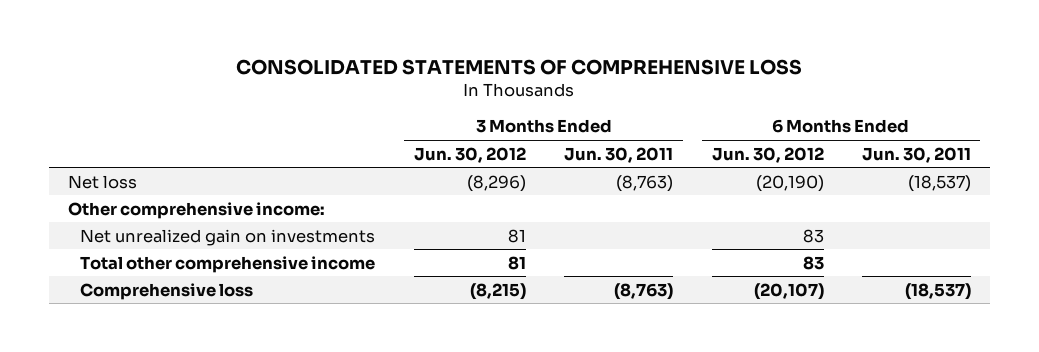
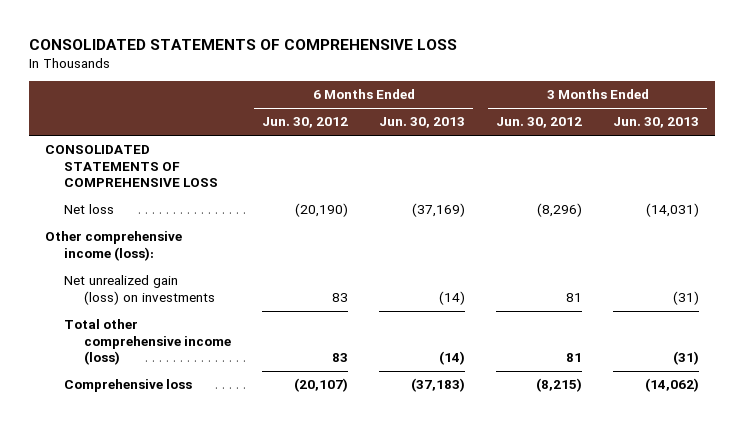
- | 3 Months Ended Jun. 30, 2012 | 3 Months Ended Jun. 30, 2011 | 6 Months Ended Jun. 30, 2012 | 6 Months Ended Jun. 30, 2011
+ | 6 Months Ended Jun. 30, 2012 | 6 Months Ended Jun. 30, 2013 | 3 Months Ended Jun. 30, 2012 | 3 Months Ended Jun. 30, 2013
+ CONSOLIDATED STATEMENTS OF COMPREHENSIVE LOSS
- Other comprehensive income:
- Net unrealized gain on investments | 81 | | 83 |
- Total other comprehensive income | 81 | | 83 |
+ Other comprehensive income (loss):
+ Net unrealized gain (loss) on investments | 83 | (14) | 81 | (31)
+ Total other comprehensive income (loss) | 83 | (14) | 81 | (31)

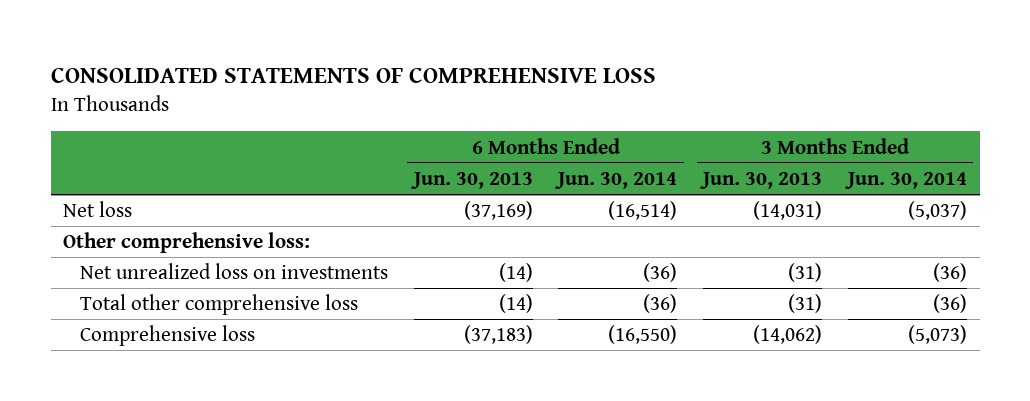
- | 6 Months Ended Jun. 30, 2012 | 6 Months Ended Jun. 30, 2013 | 3 Months Ended Jun. 30, 2012 | 3 Months Ended Jun. 30, 2013
+ | 6 Months Ended Jun. 30, 2013 | 6 Months Ended Jun. 30, 2014 | 3 Months Ended Jun. 30, 2013 | 3 Months Ended Jun. 30, 2014
- CONSOLIDATED STATEMENTS OF COMPREHENSIVE LOSS
- Other comprehensive income (loss):
- Net unrealized gain (loss) on investments | 83 | (14) | 81 | (31)
- Total other comprehensive income (loss) | 83 | (14) | 81 | (31)
+ Other comprehensive loss:
+ Net unrealized loss on investments | (14) | (36) | (31) | (36)
+ Total other comprehensive loss | (14) | (36) | (31) | (36)

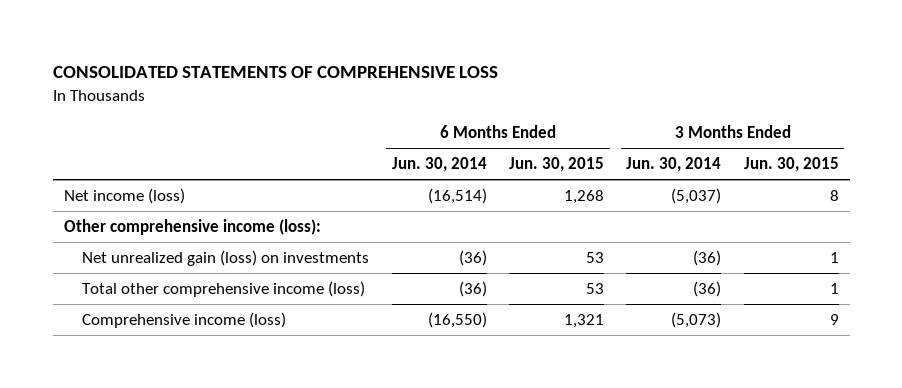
- | 6 Months Ended Jun. 30, 2013 | 6 Months Ended Jun. 30, 2014 | 3 Months Ended Jun. 30, 2013 | 3 Months Ended Jun. 30, 2014
+ | 6 Months Ended Jun. 30, 2014 | 6 Months Ended Jun. 30, 2015 | 3 Months Ended Jun. 30, 2014 | 3 Months Ended Jun. 30, 2015
- Net loss | (37,169) | (16,514) | (14,031) | (5,037)
- Other comprehensive loss:
- Net unrealized loss on investments | (14) | (36) | (31) | (36)
- Total other comprehensive loss | (14) | (36) | (31) | (36)
- Comprehensive loss | (37,183) | (16,550) | (14,062) | (5,073)
+ Net income (loss) | (16,514) | 1,268 | (5,037) | 8
+ Other comprehensive income (loss):
+ Net unrealized gain (loss) on investments | (36) | 53 | (36) | 1
+ Total other comprehensive income (loss) | (36) | 53 | (36) | 1
+ Comprehensive income (loss) | (16,550) | 1,321 | (5,073) | 9

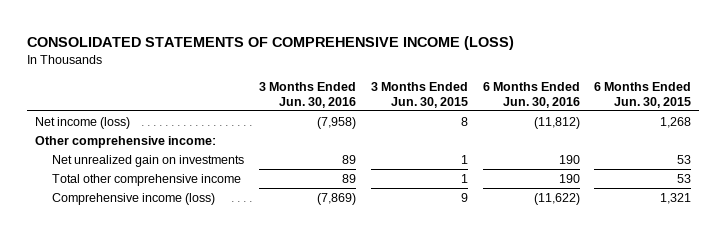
- CONSOLIDATED STATEMENTS OF COMPREHENSIVE LOSS
+ CONSOLIDATED STATEMENTS OF COMPREHENSIVE INCOME (LOSS)
- | 6 Months Ended Jun. 30, 2014 | 6 Months Ended Jun. 30, 2015 | 3 Months Ended Jun. 30, 2014 | 3 Months Ended Jun. 30, 2015
+ | 3 Months Ended Jun. 30, 2016 | 3 Months Ended Jun. 30, 2015 | 6 Months Ended Jun. 30, 2016 | 6 Months Ended Jun. 30, 2015
- Other comprehensive income (loss):
- Net unrealized gain (loss) on investments | (36) | 53 | (36) | 1
- Total other comprehensive income (loss) | (36) | 53 | (36) | 1
+ Other comprehensive income:
+ Net unrealized gain on investments | 89 | 1 | 190 | 53
+ Total other comprehensive income | 89 | 1 | 190 | 53

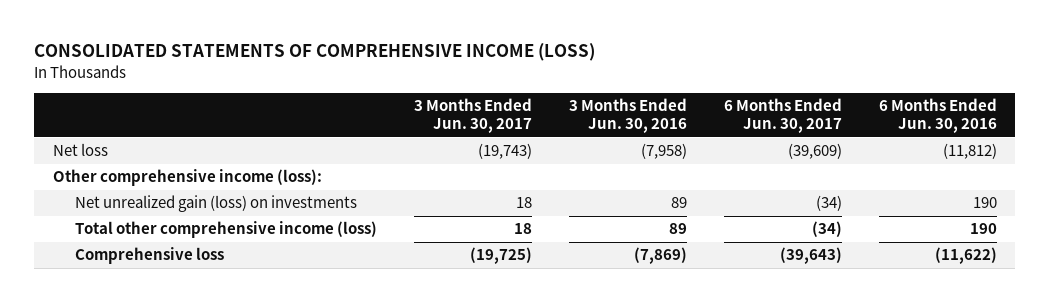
- | 3 Months Ended Jun. 30, 2016 | 3 Months Ended Jun. 30, 2015 | 6 Months Ended Jun. 30, 2016 | 6 Months Ended Jun. 30, 2015
+ | 3 Months Ended Jun. 30, 2017 | 3 Months Ended Jun. 30, 2016 | 6 Months Ended Jun. 30, 2017 | 6 Months Ended Jun. 30, 2016
- Net income (loss) | (7,958) | 8 | (11,812) | 1,268
- Other comprehensive income:
- Net unrealized gain on investments | 89 | 1 | 190 | 53
- Total other comprehensive income | 89 | 1 | 190 | 53
- Comprehensive income (loss) | (7,869) | 9 | (11,622) | 1,321
+ Net loss | (19,743) | (7,958) | (39,609) | (11,812)
+ Other comprehensive income (loss):
+ Net unrealized gain (loss) on investments | 18 | 89 | (34) | 190
+ Total other comprehensive income (loss) | 18 | 89 | (34) | 190
+ Comprehensive loss | (19,725) | (7,869) | (39,643) | (11,622)

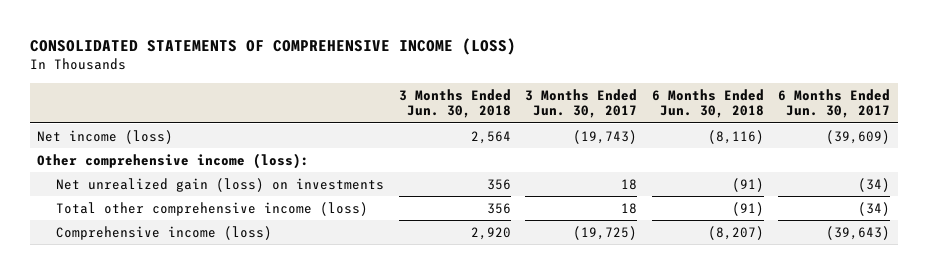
- | 3 Months Ended Jun. 30, 2017 | 3 Months Ended Jun. 30, 2016 | 6 Months Ended Jun. 30, 2017 | 6 Months Ended Jun. 30, 2016
+ | 3 Months Ended Jun. 30, 2018 | 3 Months Ended Jun. 30, 2017 | 6 Months Ended Jun. 30, 2018 | 6 Months Ended Jun. 30, 2017
- Net loss | (19,743) | (7,958) | (39,609) | (11,812)
+ Net income (loss) | 2,564 | (19,743) | (8,116) | (39,609)
- Comprehensive loss | (19,725) | (7,869) | (39,643) | (11,622)
+ Comprehensive income (loss) | 2,920 | (19,725) | (8,207) | (39,643)

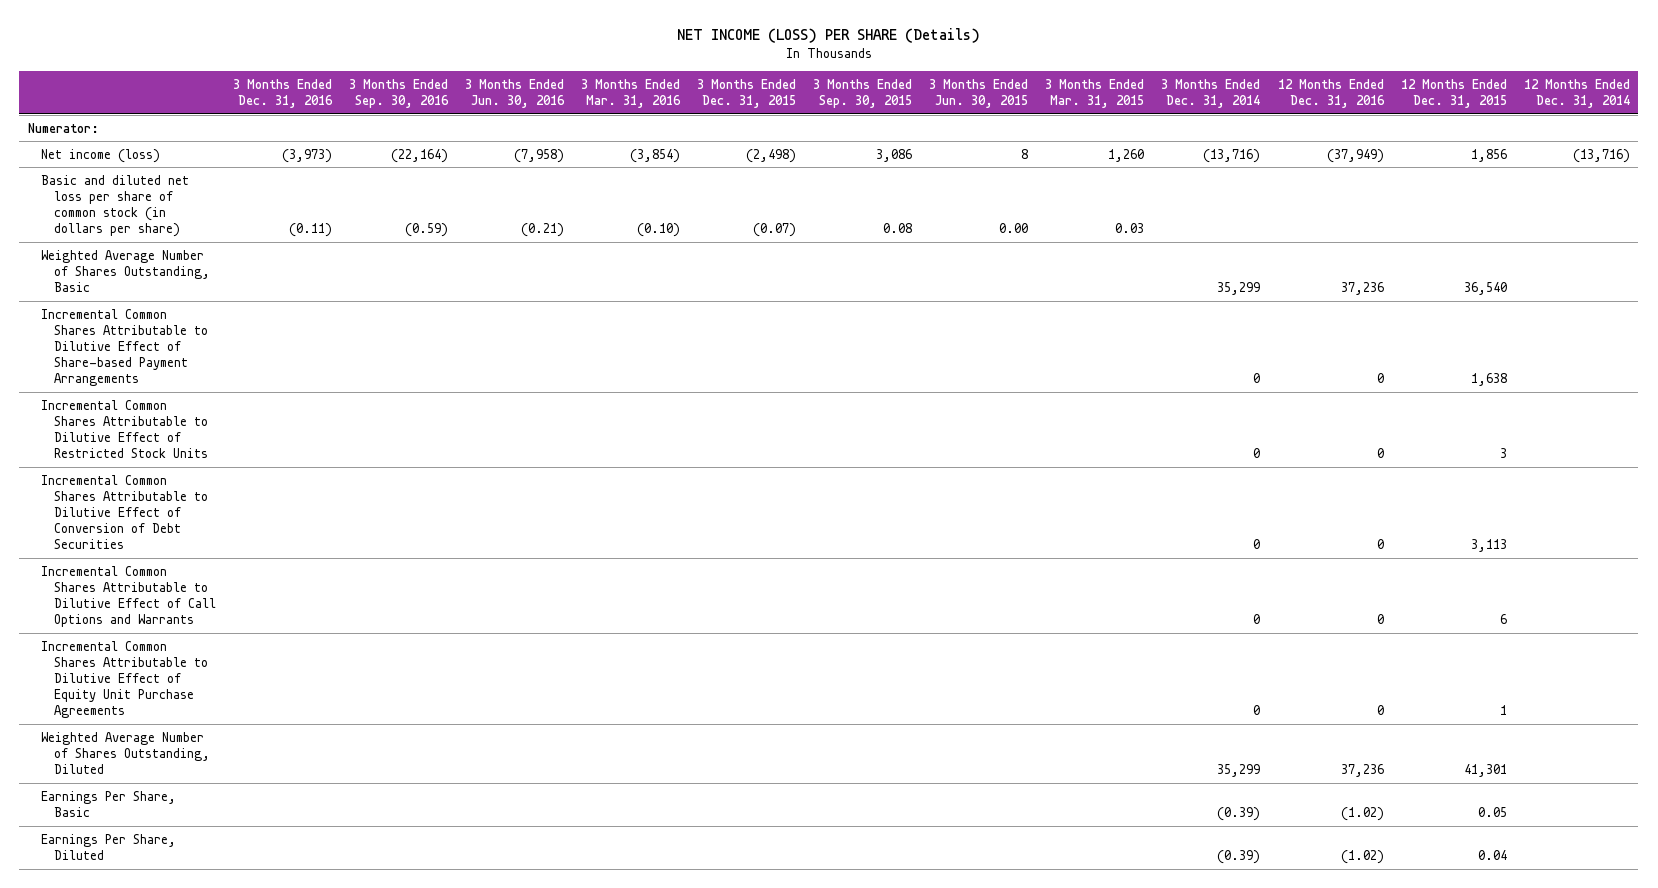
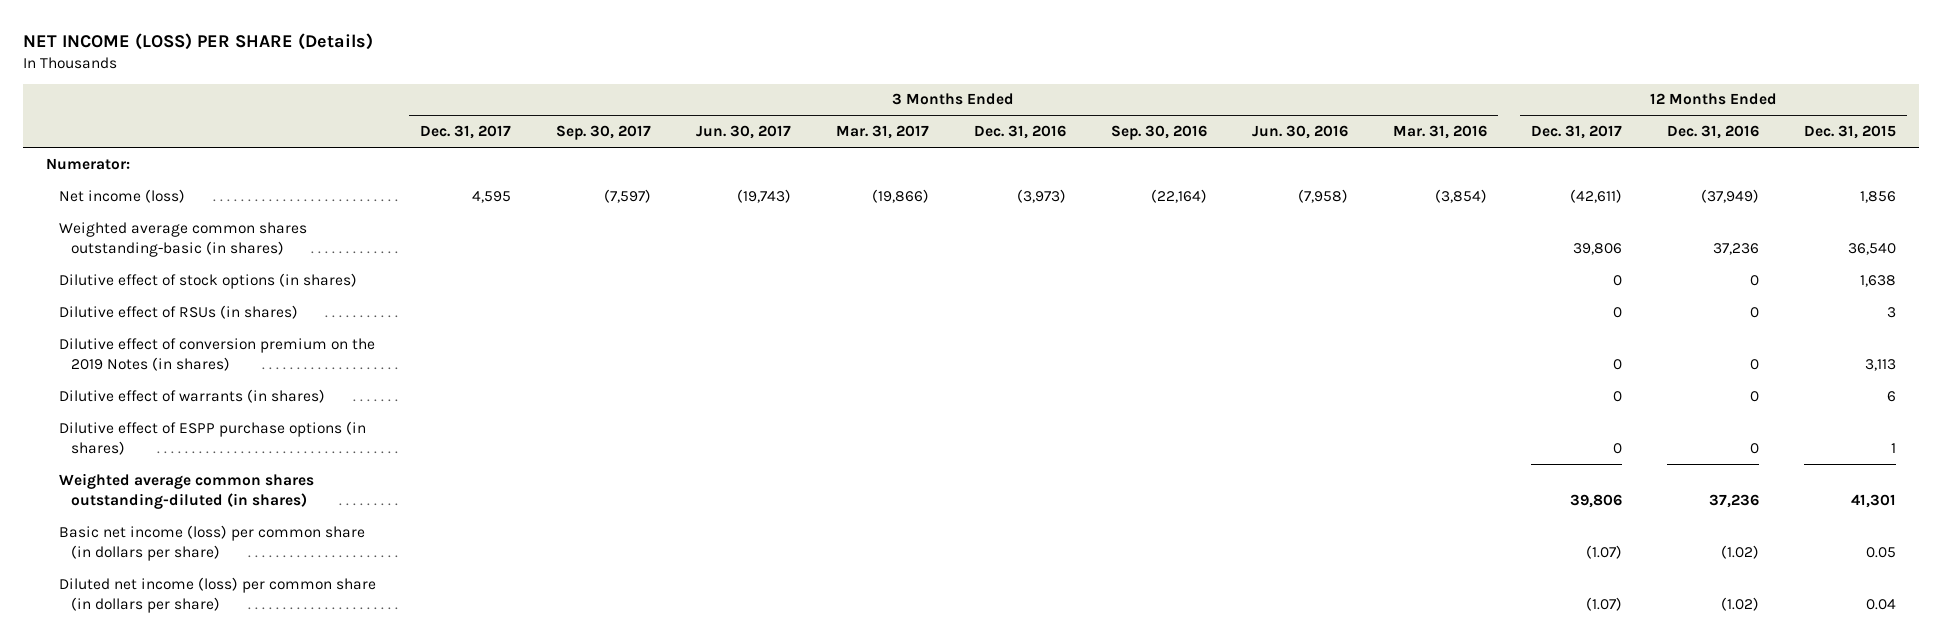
- | 3 Months Ended Dec. 31, 2016 | 3 Months Ended Sep. 30, 2016 | 3 Months Ended Jun. 30, 2016 | 3 Months Ended Mar. 31, 2016 | 3 Months Ended Dec. 31, 2015 | 3 Months Ended Sep. 30, 2015 | 3 Months Ended Jun. 30, 2015 | 3 Months Ended Mar. 31, 2015 | 3 Months Ended Dec. 31, 2014 | 12 Months Ended Dec. 31, 2016 | 12 Months Ended Dec. 31, 2015 | 12 Months Ended Dec. 31, 2014
+ | 3 Months Ended Dec. 31, 2017 | 3 Months Ended Sep. 30, 2017 | 3 Months Ended Jun. 30, 2017 | 3 Months Ended Mar. 31, 2017 | 3 Months Ended Dec. 31, 2016 | 3 Months Ended Sep. 30, 2016 | 3 Months Ended Jun. 30, 2016 | 3 Months Ended Mar. 31, 2016 | 12 Months Ended Dec. 31, 2017 | 12 Months Ended Dec. 31, 2016 | 12 Months Ended Dec. 31, 2015
- Basic and diluted net loss per share of common stock (in dollars per share) | (0.11) | (0.59) | (0.21) | (0.10) | (0.07) | 0.08 | 0.00 | 0.03 | | | |
- Weighted Average Number of Shares Outstanding, Basic | | | | | | | | | 35,299 | 37,236 | 36,540 |
- Incremental Common Shares Attributable to Dilutive Effect of Share-based Payment Arrangements | | | | | | | | | 0 | 0 | 1,638 |
- Incremental Common Shares Attributable to Dilutive Effect of Restricted Stock Units | | | | | | | | | 0 | 0 | 3 |
- Incremental Common Shares Attributable to Dilutive Effect of Conversion of Debt Securities | | | | | | | | | 0 | 0 | 3,113 |
- Incremental Common Shares Attributable to Dilutive Effect of Call Options and Warrants | | | | | | | | | 0 | 0 | 6 |
- Incremental Common Shares Attributable to Dilutive Effect of Equity Unit Purchase Agreements | | | | | | | | | 0 | 0 | 1 |
- Weighted Average Number of Shares Outstanding, Diluted | | | | | | | | | 35,299 | 37,236 | 41,301 |
- Earnings Per Share, Basic | | | | | | | | | (0.39) | (1.02) | 0.05 |
- Earnings Per Share, Diluted | | | | | | | | | (0.39) | (1.02) | 0.04 |
+ Weighted average common shares outstanding-basic (in shares) | | | | | | | | | 39,806 | 37,236 | 36,540
+ Dilutive effect of stock options (in shares) | | | | | | | | | 0 | 0 | 1,638
+ Dilutive effect of RSUs (in shares) | | | | | | | | | 0 | 0 | 3
+ Dilutive effect of conversion premium on the 2019 Notes (in shares) | | | | | | | | | 0 | 0 | 3,113
+ Dilutive effect of warrants (in shares) | | | | | | | | | 0 | 0 | 6
+ Dilutive effect of ESPP purchase options (in shares) | | | | | | | | | 0 | 0 | 1
+ Weighted average common shares outstanding-diluted (in shares) | | | | | | | | | 39,806 | 37,236 | 41,301
+ Basic net income (loss) per common share (in dollars per share) | | | | | | | | | (1.07) | (1.02) | 0.05
+ Diluted net income (loss) per common share (in dollars per share) | | | | | | | | | (1.07) | (1.02) | 0.04

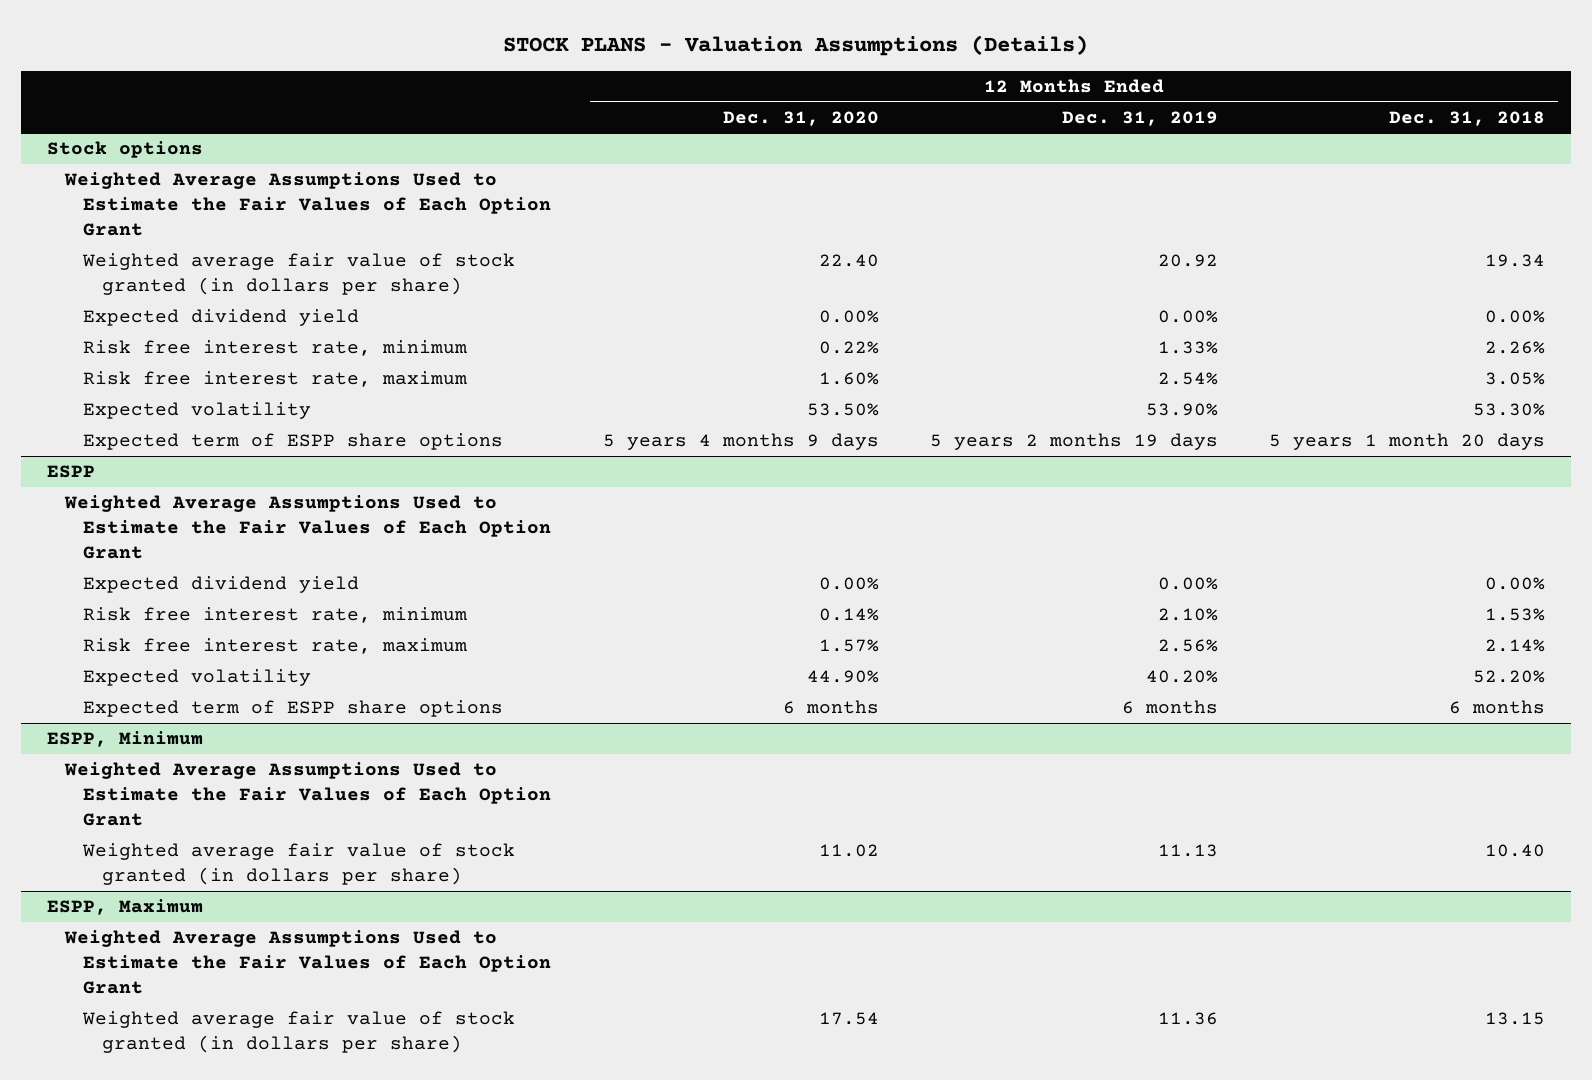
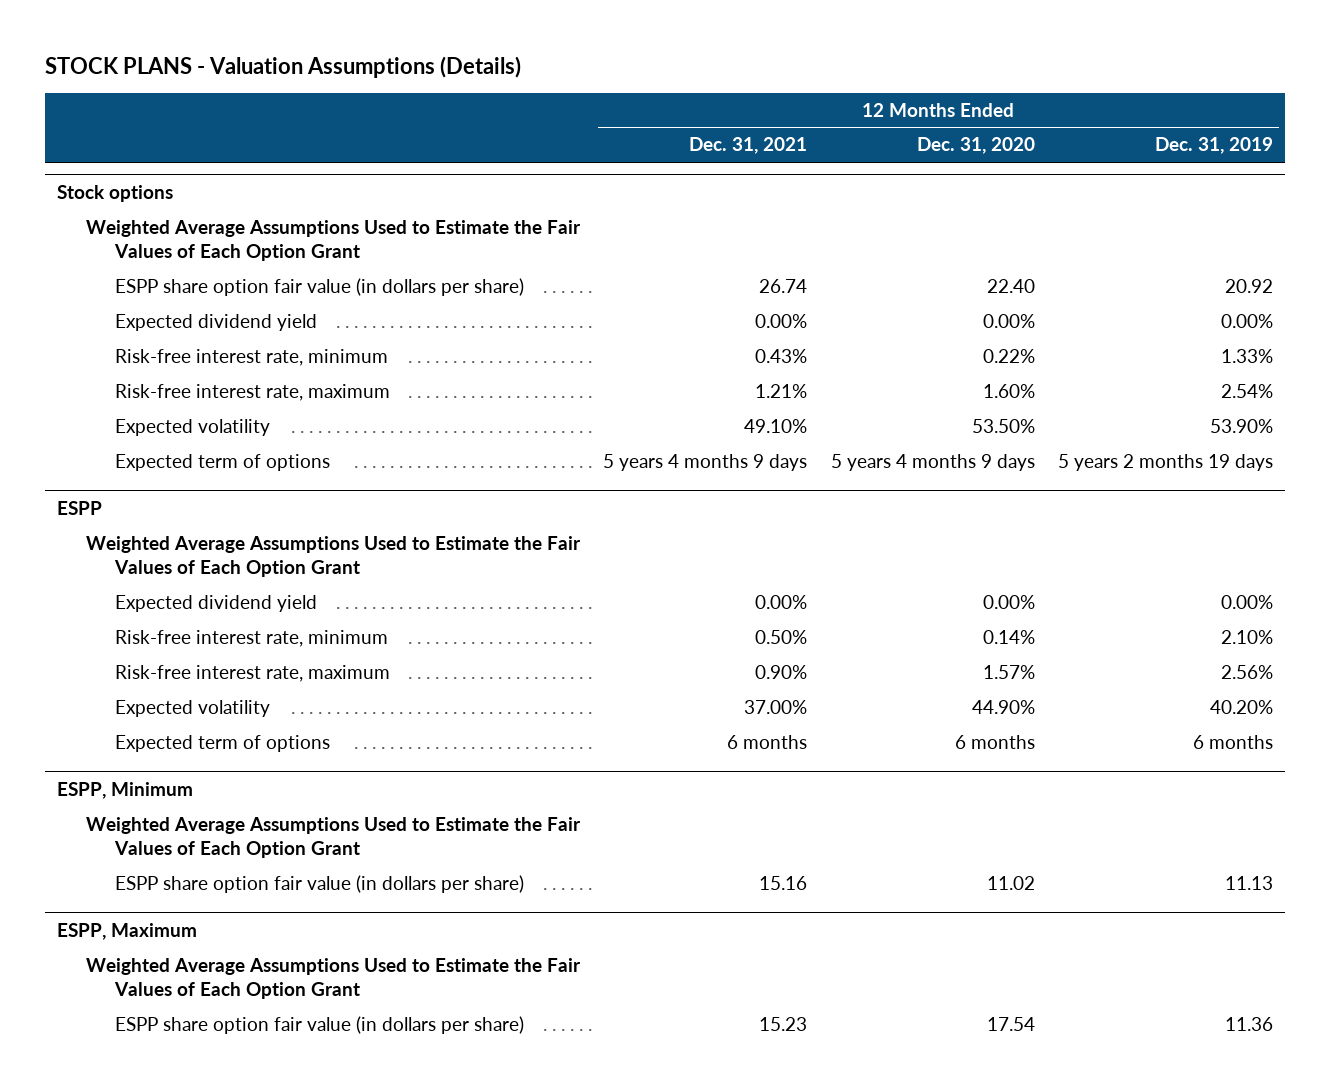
- | 12 Months Ended Dec. 31, 2020 | 12 Months Ended Dec. 31, 2019 | 12 Months Ended Dec. 31, 2018
+ | 12 Months Ended Dec. 31, 2021 | 12 Months Ended Dec. 31, 2020 | 12 Months Ended Dec. 31, 2019
@ Stock options
- Weighted average fair value of stock granted (in dollars per share) | 22.40 | 20.92 | 19.34
+ ESPP share option fair value (in dollars per share) | 26.74 | 22.40 | 20.92
- Risk free interest rate, minimum | 0.22% | 1.33% | 2.26%
- Risk free interest rate, maximum | 1.60% | 2.54% | 3.05%
+ Risk-free interest rate, minimum | 0.43% | 0.22% | 1.33%
+ Risk-free interest rate, maximum | 1.21% | 1.60% | 2.54%
- Expected term of ESPP share options | 5 years 4 months 9 days | 5 years 2 months 19 days | 5 years 1 month 20 days
+ Expected term of options | 5 years 4 months 9 days | 5 years 4 months 9 days | 5 years 2 months 19 days
@ ESPP
- Risk free interest rate, minimum | 0.14% | 2.10% | 1.53%
- Risk free interest rate, maximum | 1.57% | 2.56% | 2.14%
+ Risk-free interest rate, minimum | 0.50% | 0.14% | 2.10%
+ Risk-free interest rate, maximum | 0.90% | 1.57% | 2.56%
- Expected term of ESPP share options | 6 months | 6 months | 6 months
+ Expected term of options | 6 months | 6 months | 6 months
@ ESPP, Minimum
- Weighted average fair value of stock granted (in dollars per share) | 11.02 | 11.13 | 10.40
+ ESPP share option fair value (in dollars per share) | 15.16 | 11.02 | 11.13
@ ESPP, Maximum
- Weighted average fair value of stock granted (in dollars per share) | 17.54 | 11.36 | 13.15
+ ESPP share option fair value (in dollars per share) | 15.23 | 17.54 | 11.36

